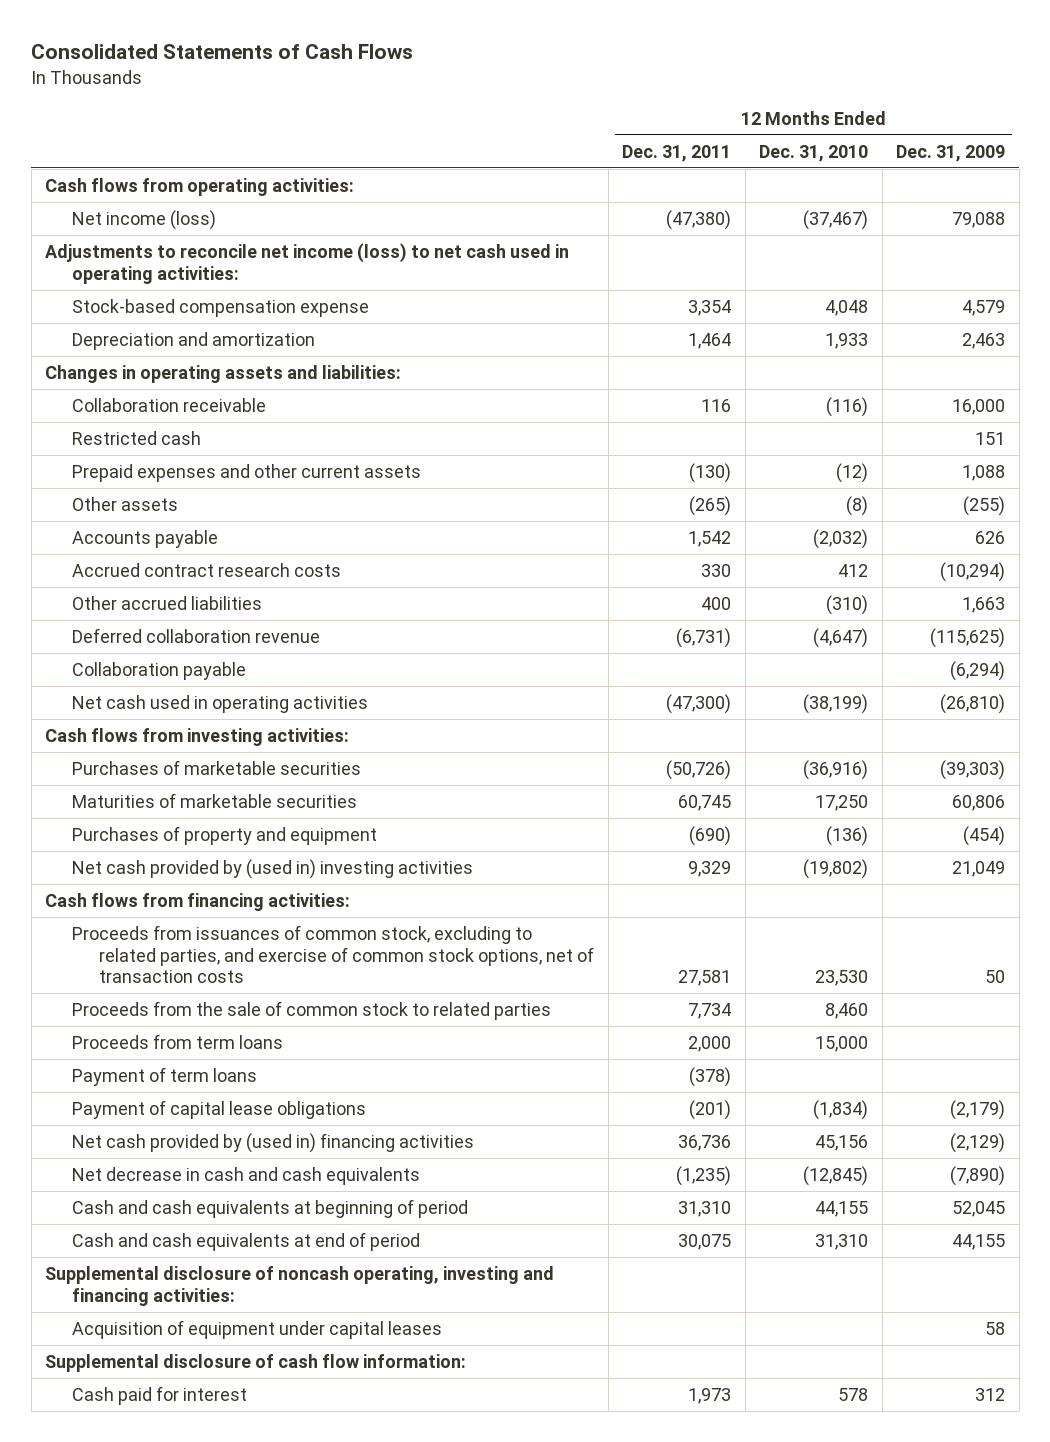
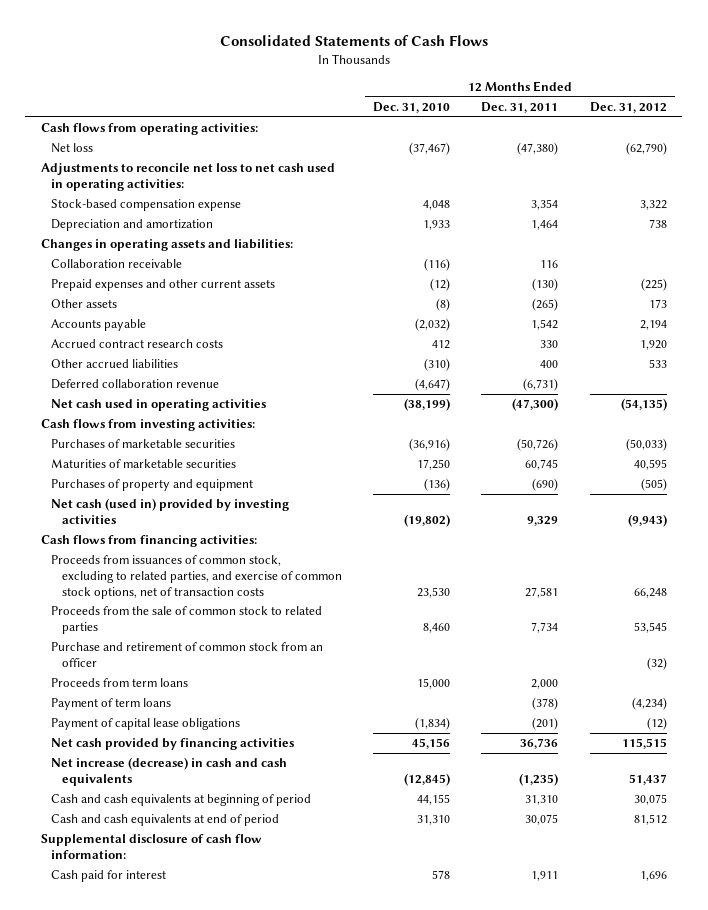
- | 12 Months Ended Dec. 31, 2011 | 12 Months Ended Dec. 31, 2010 | 12 Months Ended Dec. 31, 2009
+ | 12 Months Ended Dec. 31, 2010 | 12 Months Ended Dec. 31, 2011 | 12 Months Ended Dec. 31, 2012
- Net income (loss) | (47,380) | (37,467) | 79,088
- Adjustments to reconcile net income (loss) to net cash used in operating activities:
+ Net loss | (37,467) | (47,380) | (62,790)
+ Adjustments to reconcile net loss to net cash used in operating activities:
- Restricted cash | | | 151
- Collaboration payable | | | (6,294)
- Net cash provided by (used in) investing activities | 9,329 | (19,802) | 21,049
+ Net cash (used in) provided by investing activities | (19,802) | 9,329 | (9,943)
+ Purchase and retirement of common stock from an officer | | | (32)
- Net cash provided by (used in) financing activities | 36,736 | 45,156 | (2,129)
- Net decrease in cash and cash equivalents | (1,235) | (12,845) | (7,890)
+ Net cash provided by financing activities | 45,156 | 36,736 | 115,515
+ Net increase (decrease) in cash and cash equivalents | (12,845) | (1,235) | 51,437
- Supplemental disclosure of noncash operating, investing and financing activities:
- Acquisition of equipment under capital leases | | | 58
- Cash paid for interest | 1,973 | 578 | 312
+ Cash paid for interest | 578 | 1,911 | 1,696

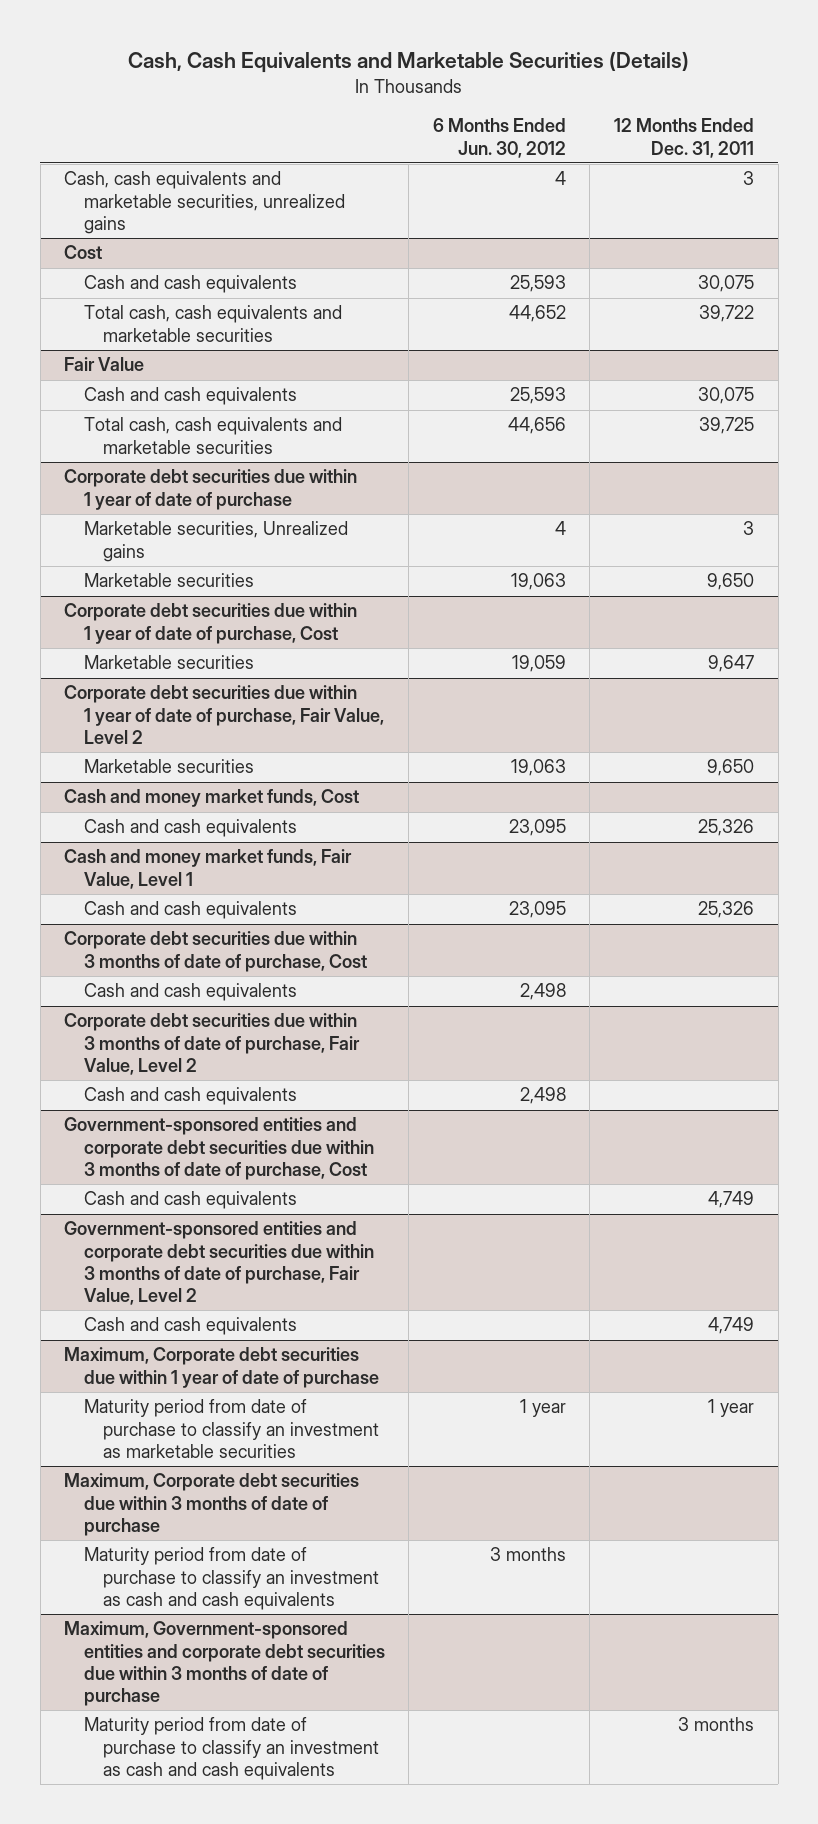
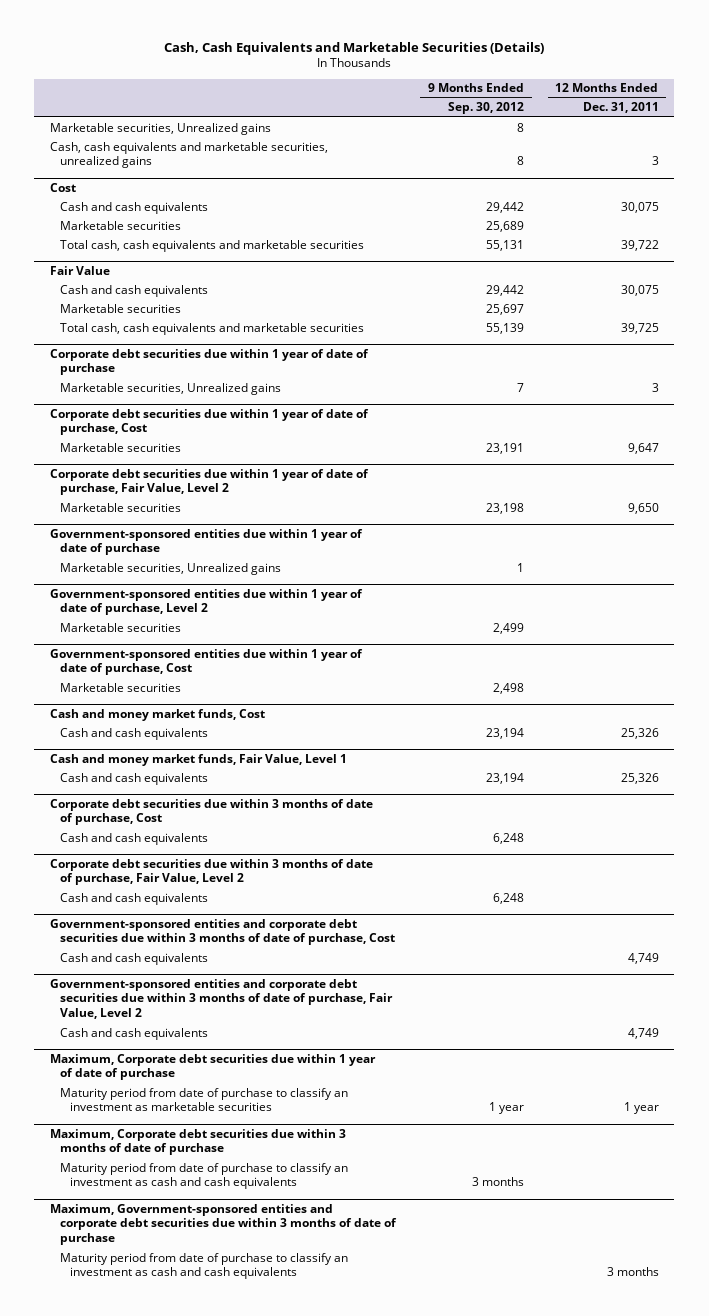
- | 6 Months Ended Jun. 30, 2012 | 12 Months Ended Dec. 31, 2011
+ | 9 Months Ended Sep. 30, 2012 | 12 Months Ended Dec. 31, 2011
+ Marketable securities, Unrealized gains | 8 |
@ Cost
+ Marketable securities | 25,689 |
@ Fair Value
+ Marketable securities | 25,697 |
@ Corporate debt securities due within 1 year of date of purchase
- Marketable securities | 19,063 | 9,650
+ Government-sponsored entities due within 1 year of date of purchase
+ Marketable securities, Unrealized gains | 1 |
+ Government-sponsored entities due within 1 year of date of purchase, Level 2
+ Marketable securities | 2,499 |
+ Government-sponsored entities due within 1 year of date of purchase, Cost
+ Marketable securities | 2,498 |

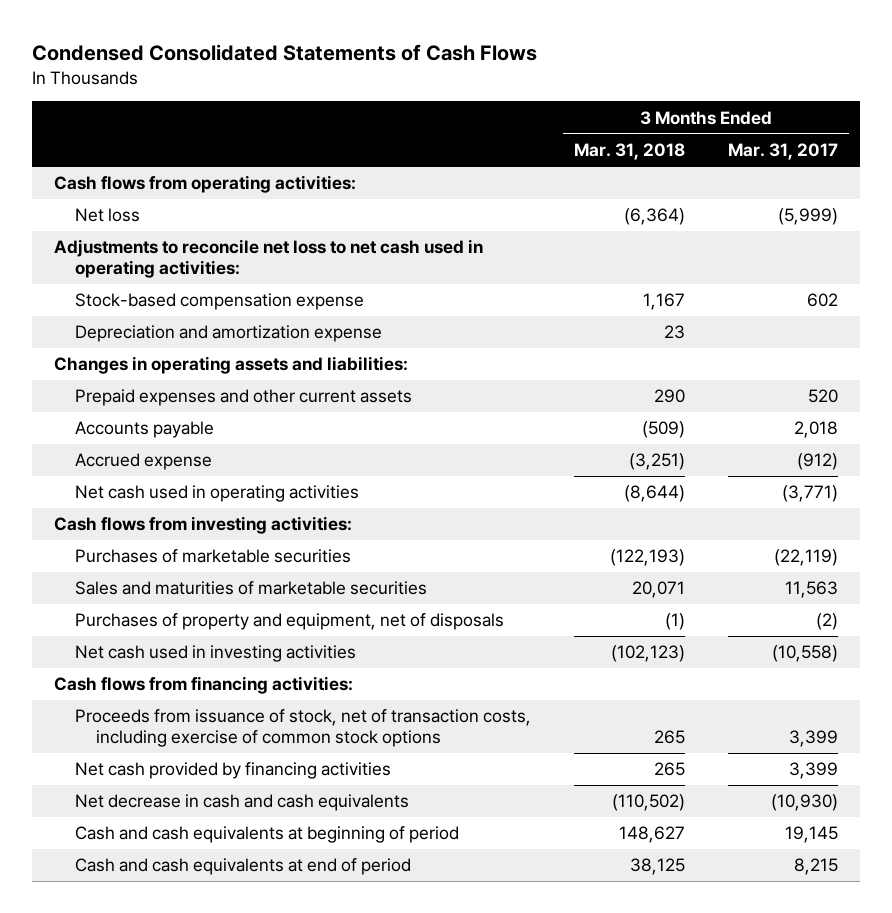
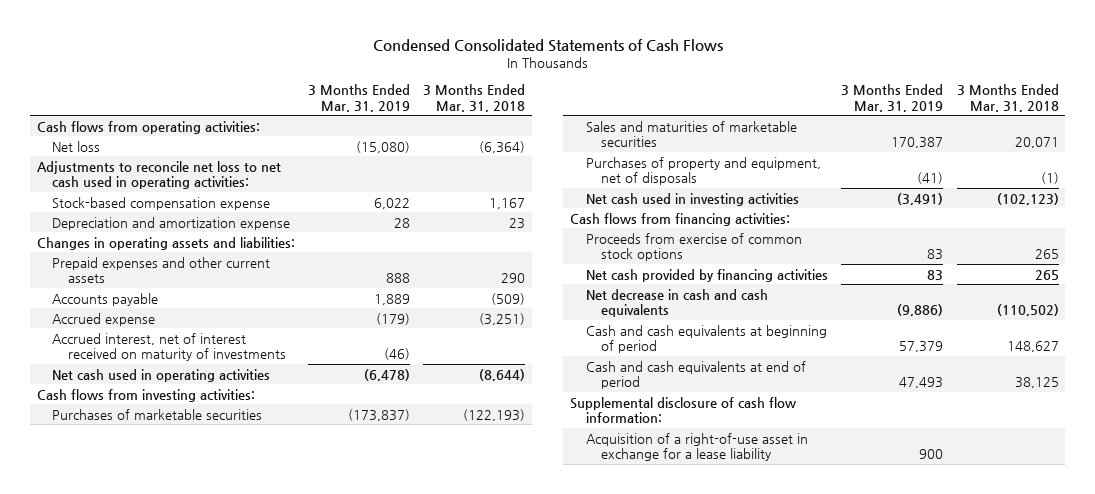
- | 3 Months Ended Mar. 31, 2018 | 3 Months Ended Mar. 31, 2017
+ | 3 Months Ended Mar. 31, 2019 | 3 Months Ended Mar. 31, 2018
+ Accrued interest, net of interest received on maturity of investments | (46) |
- Proceeds from issuance of stock, net of transaction costs, including exercise of common stock options | 265 | 3,399
+ Proceeds from exercise of common stock options | 83 | 265
+ Supplemental disclosure of cash flow information:
+ Acquisition of a right-of-use asset in exchange for a lease liability | 900 |

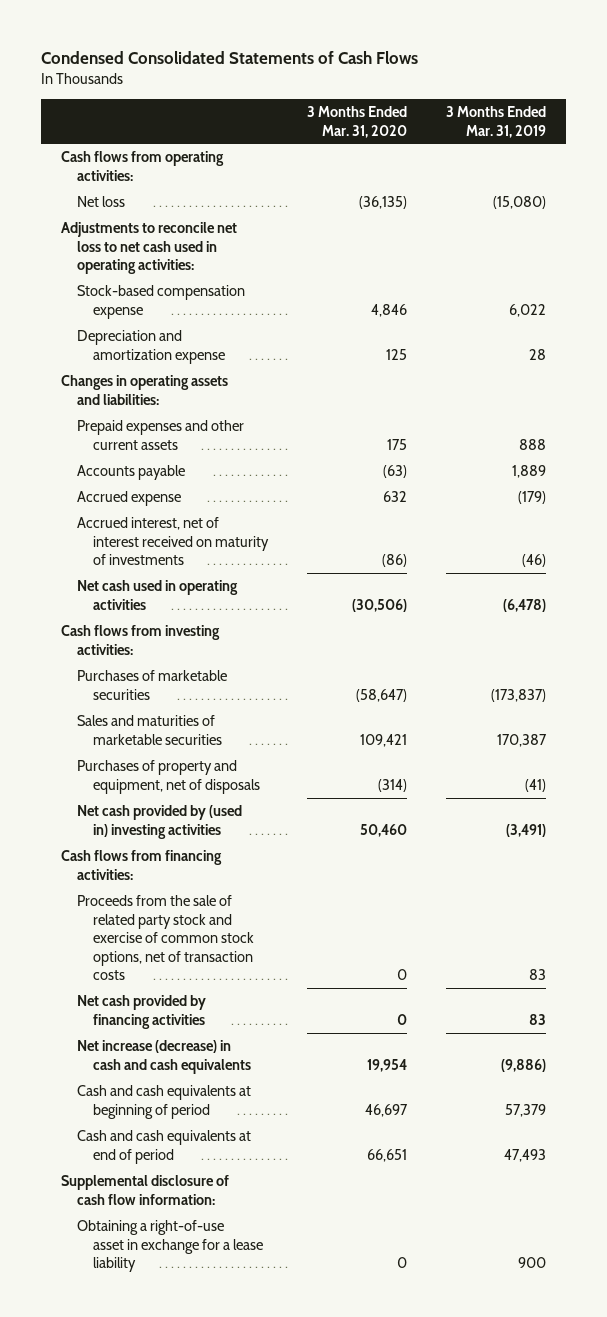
- | 3 Months Ended Mar. 31, 2019 | 3 Months Ended Mar. 31, 2018
+ | 3 Months Ended Mar. 31, 2020 | 3 Months Ended Mar. 31, 2019
- Net cash used in investing activities | (3,491) | (102,123)
+ Net cash provided by (used in) investing activities | 50,460 | (3,491)
- Proceeds from exercise of common stock options | 83 | 265
+ Proceeds from the sale of related party stock and exercise of common stock options, net of transaction costs | 0 | 83
- Net decrease in cash and cash equivalents | (9,886) | (110,502)
+ Net increase (decrease) in cash and cash equivalents | 19,954 | (9,886)
- Acquisition of a right-of-use asset in exchange for a lease liability | 900 |
+ Obtaining a right-of-use asset in exchange for a lease liability | 0 | 900

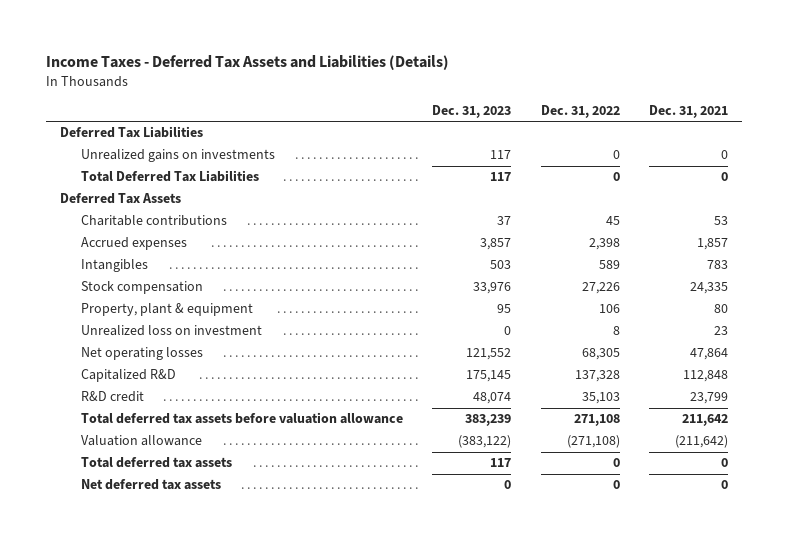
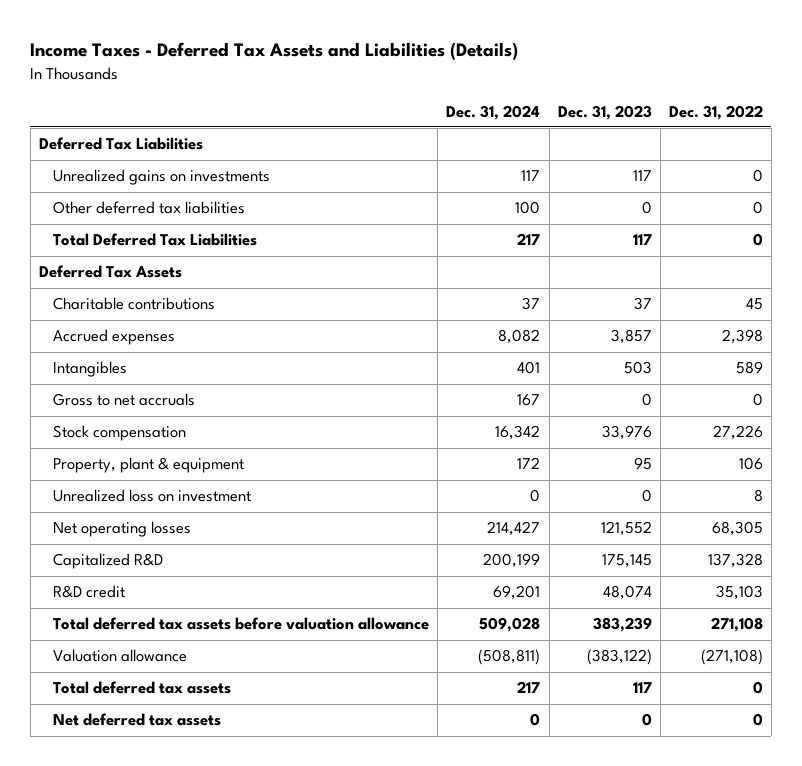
- | Dec. 31, 2023 | Dec. 31, 2022 | Dec. 31, 2021
+ | Dec. 31, 2024 | Dec. 31, 2023 | Dec. 31, 2022
+ Other deferred tax liabilities | 100 | 0 | 0
+ Gross to net accruals | 167 | 0 | 0

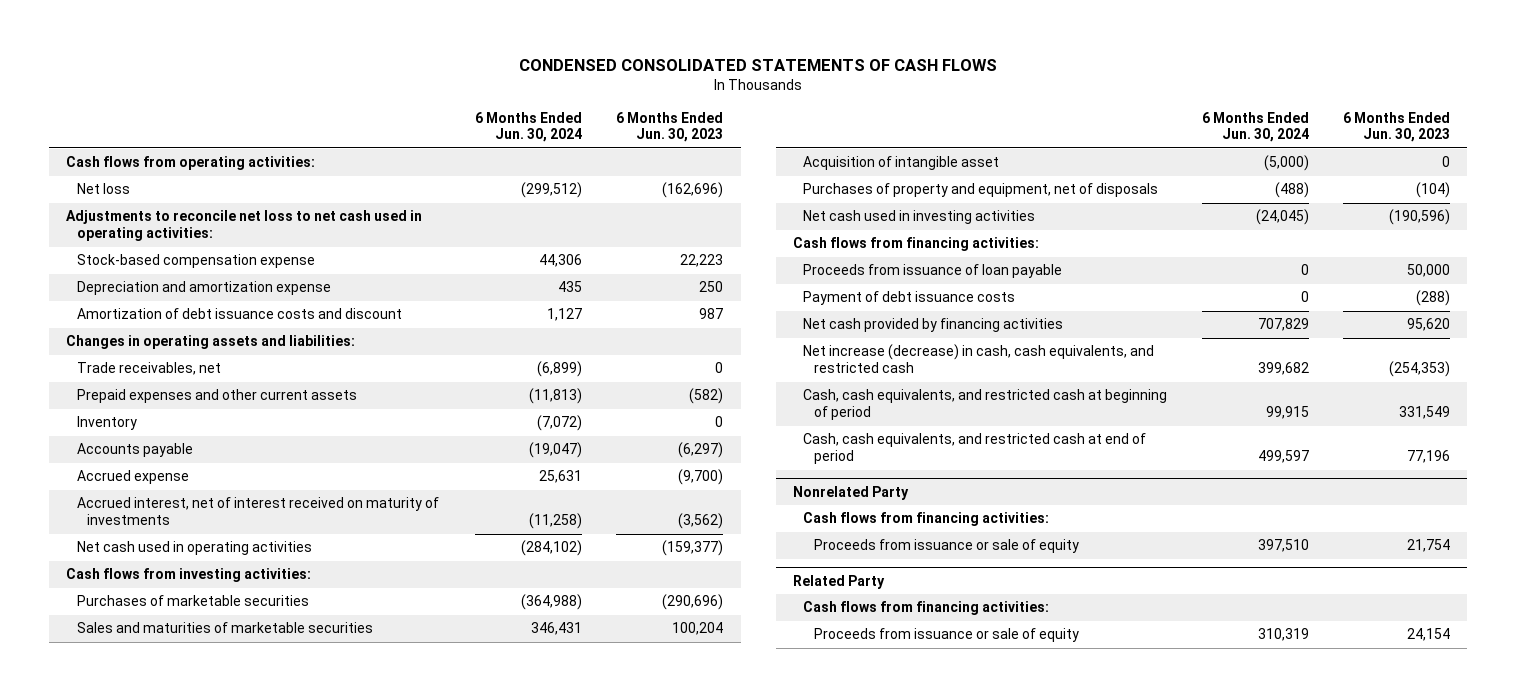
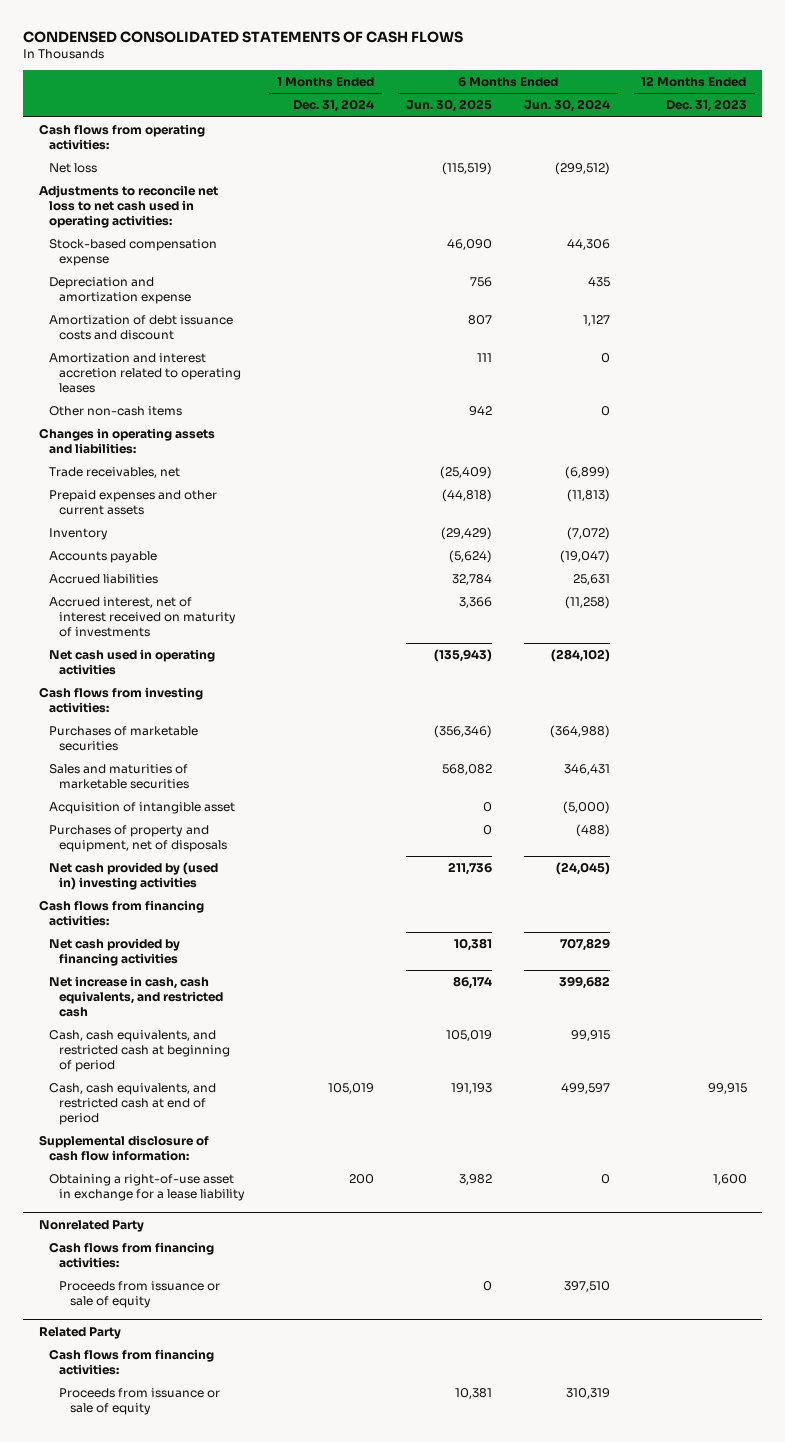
- | 6 Months Ended Jun. 30, 2024 | 6 Months Ended Jun. 30, 2023
+ | 1 Months Ended Dec. 31, 2024 | 6 Months Ended Jun. 30, 2025 | 6 Months Ended Jun. 30, 2024 | 12 Months Ended Dec. 31, 2023
+ Amortization and interest accretion related to operating leases | | 111 | 0 |
+ Other non-cash items | | 942 | 0 |
- Accrued expense | 25,631 | (9,700)
+ Accrued liabilities | | 32,784 | 25,631 |
- Net cash used in investing activities | (24,045) | (190,596)
+ Net cash provided by (used in) investing activities | | 211,736 | (24,045) |
- Proceeds from issuance of loan payable | 0 | 50,000
- Payment of debt issuance costs | 0 | (288)
- Net increase (decrease) in cash, cash equivalents, and restricted cash | 399,682 | (254,353)
+ Net increase in cash, cash equivalents, and restricted cash | | 86,174 | 399,682 |
+ Supplemental disclosure of cash flow information:
+ Obtaining a right-of-use asset in exchange for a lease liability | 200 | 3,982 | 0 | 1,600

